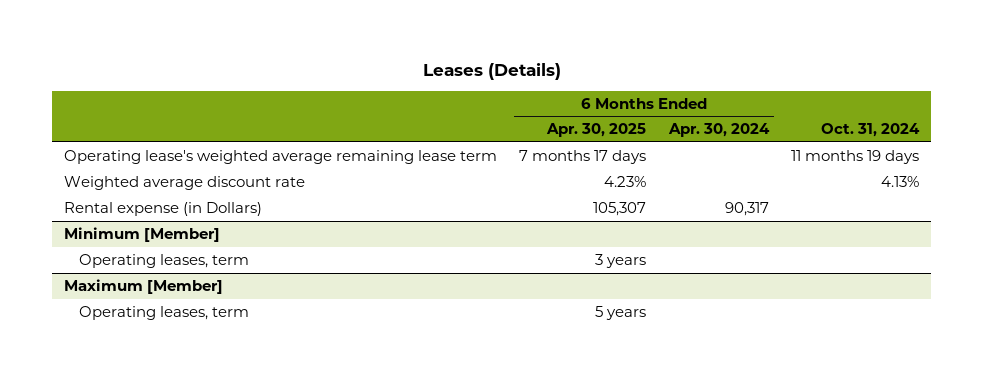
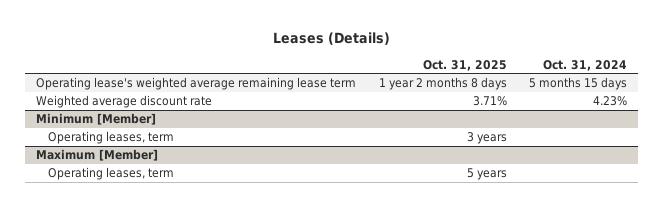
- | 6 Months Ended Apr. 30, 2025 | 6 Months Ended Apr. 30, 2024 | Oct. 31, 2024
+ | Oct. 31, 2025 | Oct. 31, 2024
- Operating lease's weighted average remaining lease term | 7 months 17 days | | 11 months 19 days
- Weighted average discount rate | 4.23% | | 4.13%
- Rental expense (in Dollars) | 105,307 | 90,317 |
+ Operating lease's weighted average remaining lease term | 1 year 2 months 8 days | 5 months 15 days
+ Weighted average discount rate | 3.71% | 4.23%

